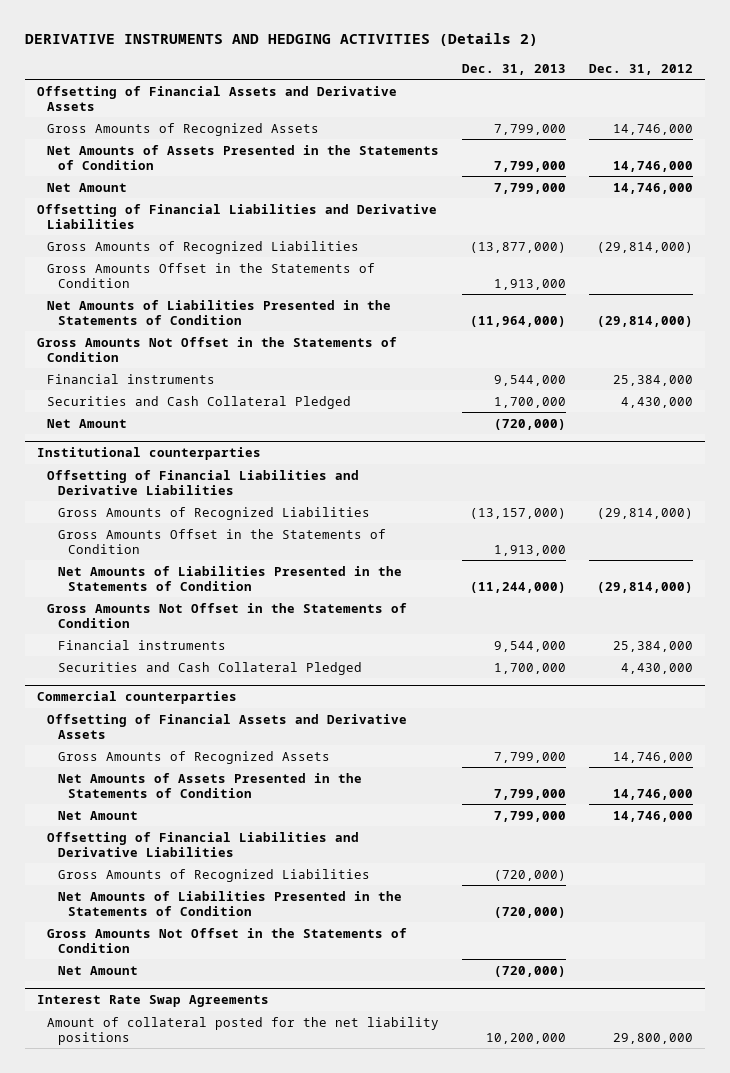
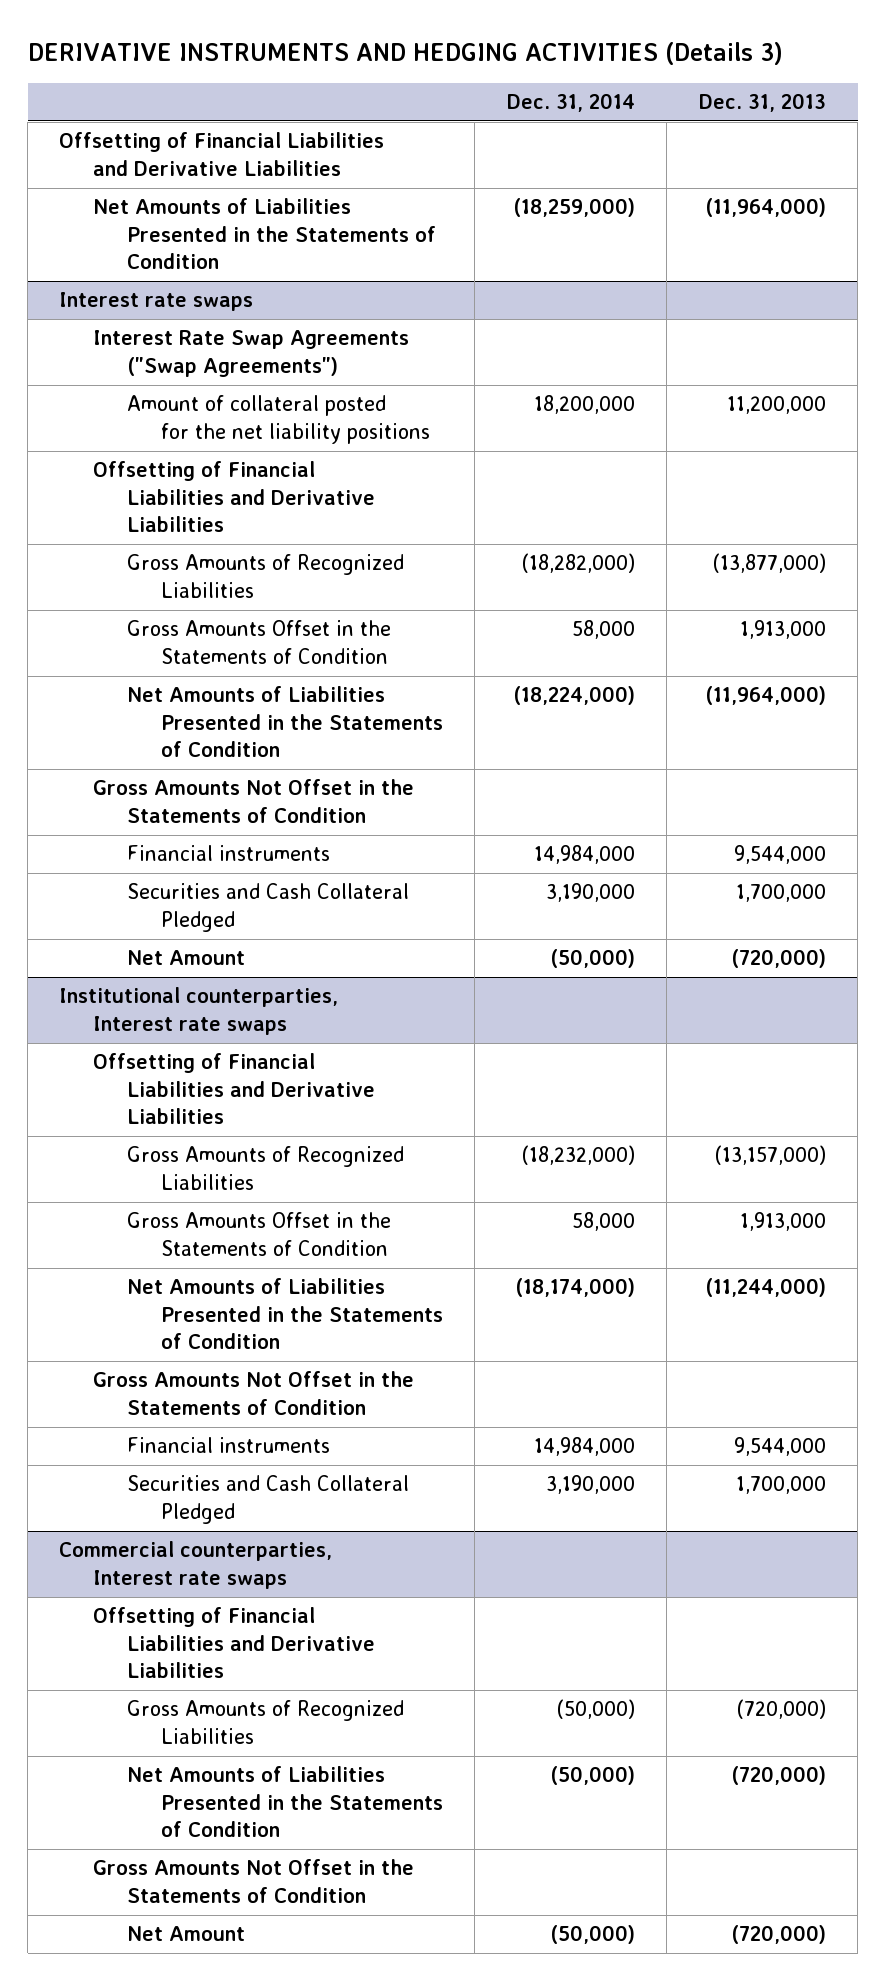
- DERIVATIVE INSTRUMENTS AND HEDGING ACTIVITIES (Details 2)
+ DERIVATIVE INSTRUMENTS AND HEDGING ACTIVITIES (Details 3)
- | Dec. 31, 2013 | Dec. 31, 2012
+ | Dec. 31, 2014 | Dec. 31, 2013
- Offsetting of Financial Assets and Derivative Assets
- Gross Amounts of Recognized Assets | 7,799,000 | 14,746,000
- Net Amounts of Assets Presented in the Statements of Condition | 7,799,000 | 14,746,000
- Net Amount | 7,799,000 | 14,746,000
+ Net Amounts of Liabilities Presented in the Statements of Condition | (18,259,000) | (11,964,000)
+ Interest rate swaps
+ Interest Rate Swap Agreements ("Swap Agreements")
+ Amount of collateral posted for the net liability positions | 18,200,000 | 11,200,000
+ Offsetting of Financial Liabilities and Derivative Liabilities
- Institutional counterparties
+ Institutional counterparties, Interest rate swaps
- Commercial counterparties
- Offsetting of Financial Assets and Derivative Assets
- Gross Amounts of Recognized Assets | 7,799,000 | 14,746,000
- Net Amounts of Assets Presented in the Statements of Condition | 7,799,000 | 14,746,000
- Net Amount | 7,799,000 | 14,746,000
+ Commercial counterparties, Interest rate swaps
- Interest Rate Swap Agreements
- Amount of collateral posted for the net liability positions | 10,200,000 | 29,800,000

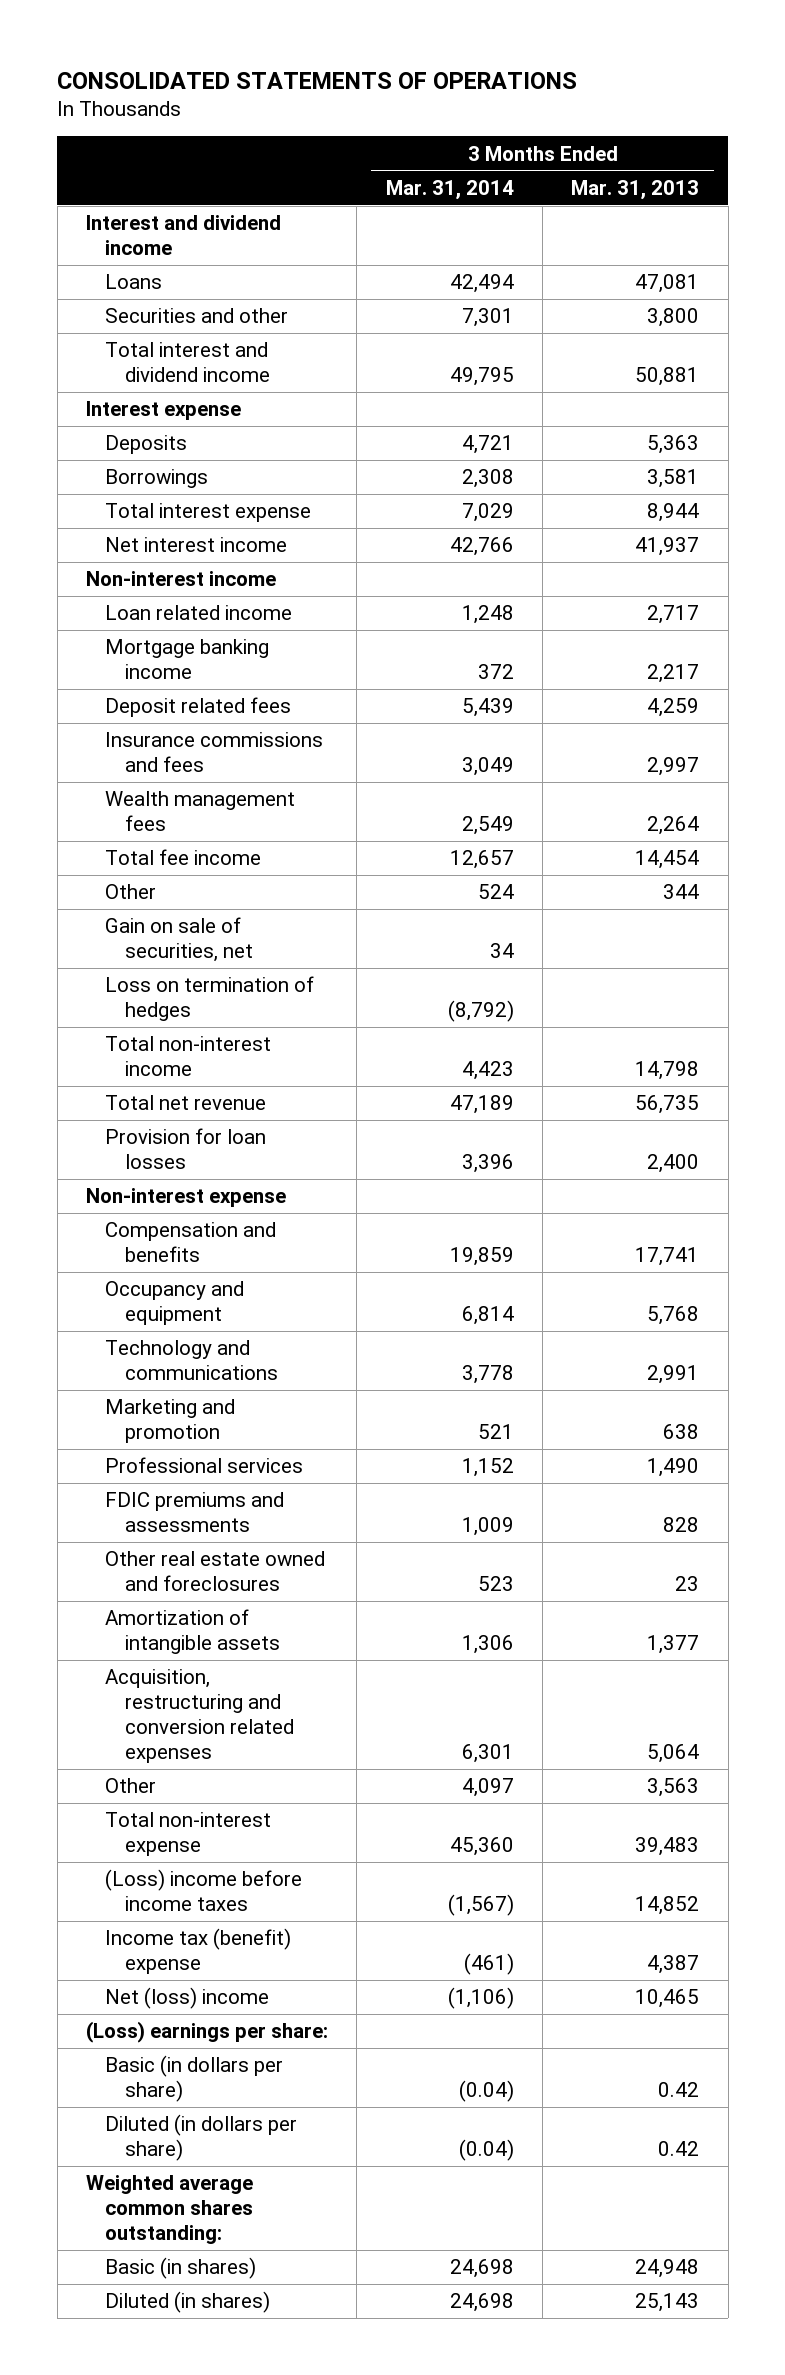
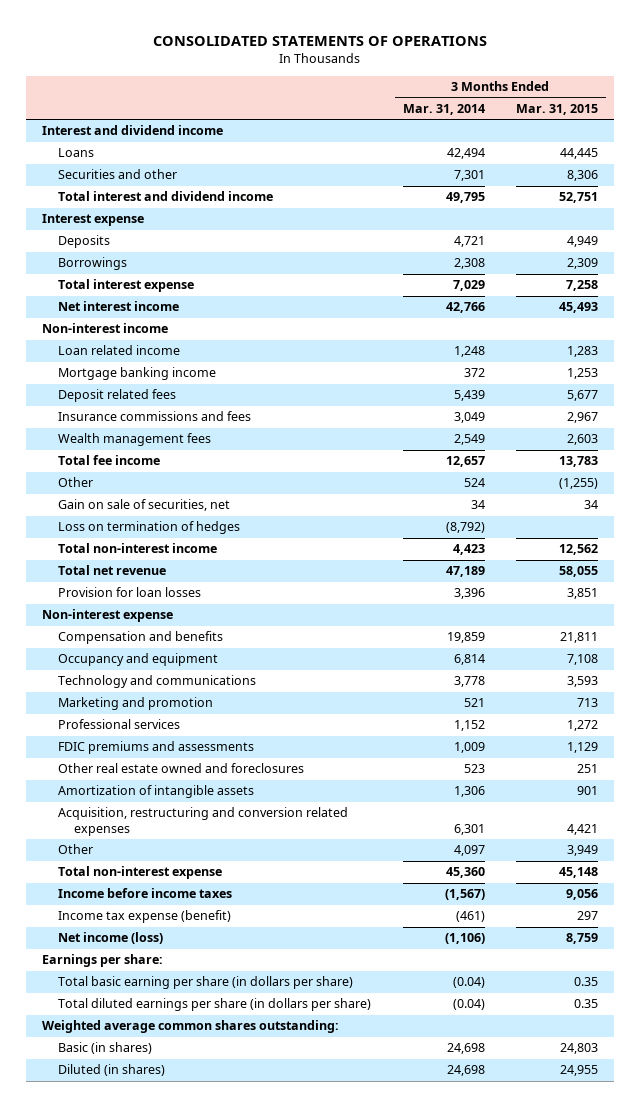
- | 3 Months Ended Mar. 31, 2014 | 3 Months Ended Mar. 31, 2013
+ | 3 Months Ended Mar. 31, 2014 | 3 Months Ended Mar. 31, 2015
- (Loss) income before income taxes | (1,567) | 14,852
- Income tax (benefit) expense | (461) | 4,387
- Net (loss) income | (1,106) | 10,465
- (Loss) earnings per share:
- Basic (in dollars per share) | (0.04) | 0.42
- Diluted (in dollars per share) | (0.04) | 0.42
+ Income before income taxes | (1,567) | 9,056
+ Income tax expense (benefit) | (461) | 297
+ Net income (loss) | (1,106) | 8,759
+ Earnings per share:
+ Total basic earning per share (in dollars per share) | (0.04) | 0.35
+ Total diluted earnings per share (in dollars per share) | (0.04) | 0.35

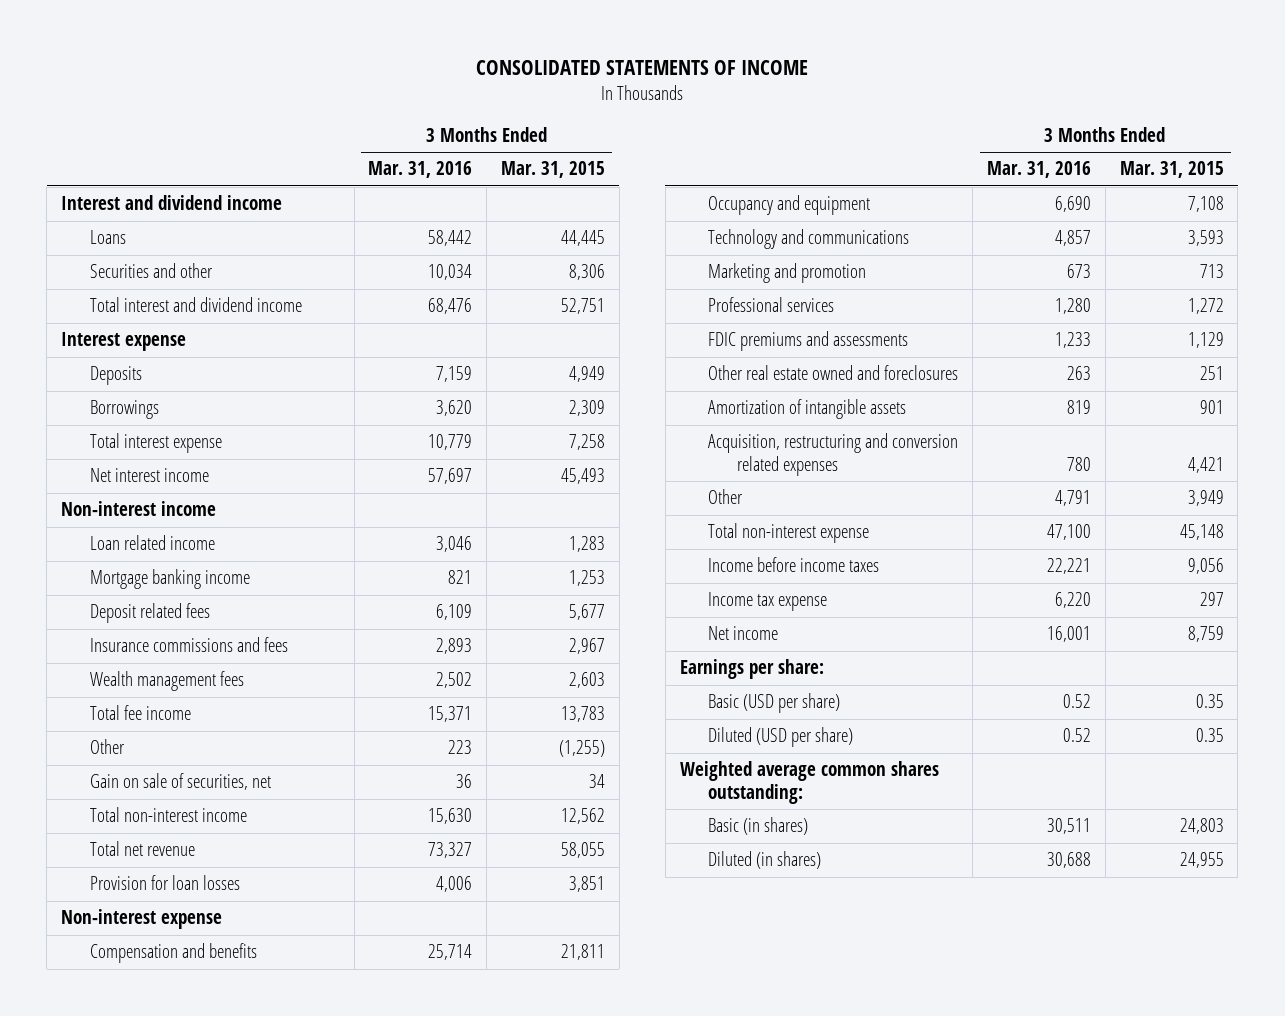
- CONSOLIDATED STATEMENTS OF OPERATIONS
+ CONSOLIDATED STATEMENTS OF INCOME
- | 3 Months Ended Mar. 31, 2014 | 3 Months Ended Mar. 31, 2015
+ | 3 Months Ended Mar. 31, 2016 | 3 Months Ended Mar. 31, 2015
- Loss on termination of hedges | (8,792) |
- Income tax expense (benefit) | (461) | 297
- Net income (loss) | (1,106) | 8,759
+ Income tax expense | 6,220 | 297
+ Net income | 16,001 | 8,759
- Total basic earning per share (in dollars per share) | (0.04) | 0.35
- Total diluted earnings per share (in dollars per share) | (0.04) | 0.35
+ Basic (USD per share) | 0.52 | 0.35
+ Diluted (USD per share) | 0.52 | 0.35

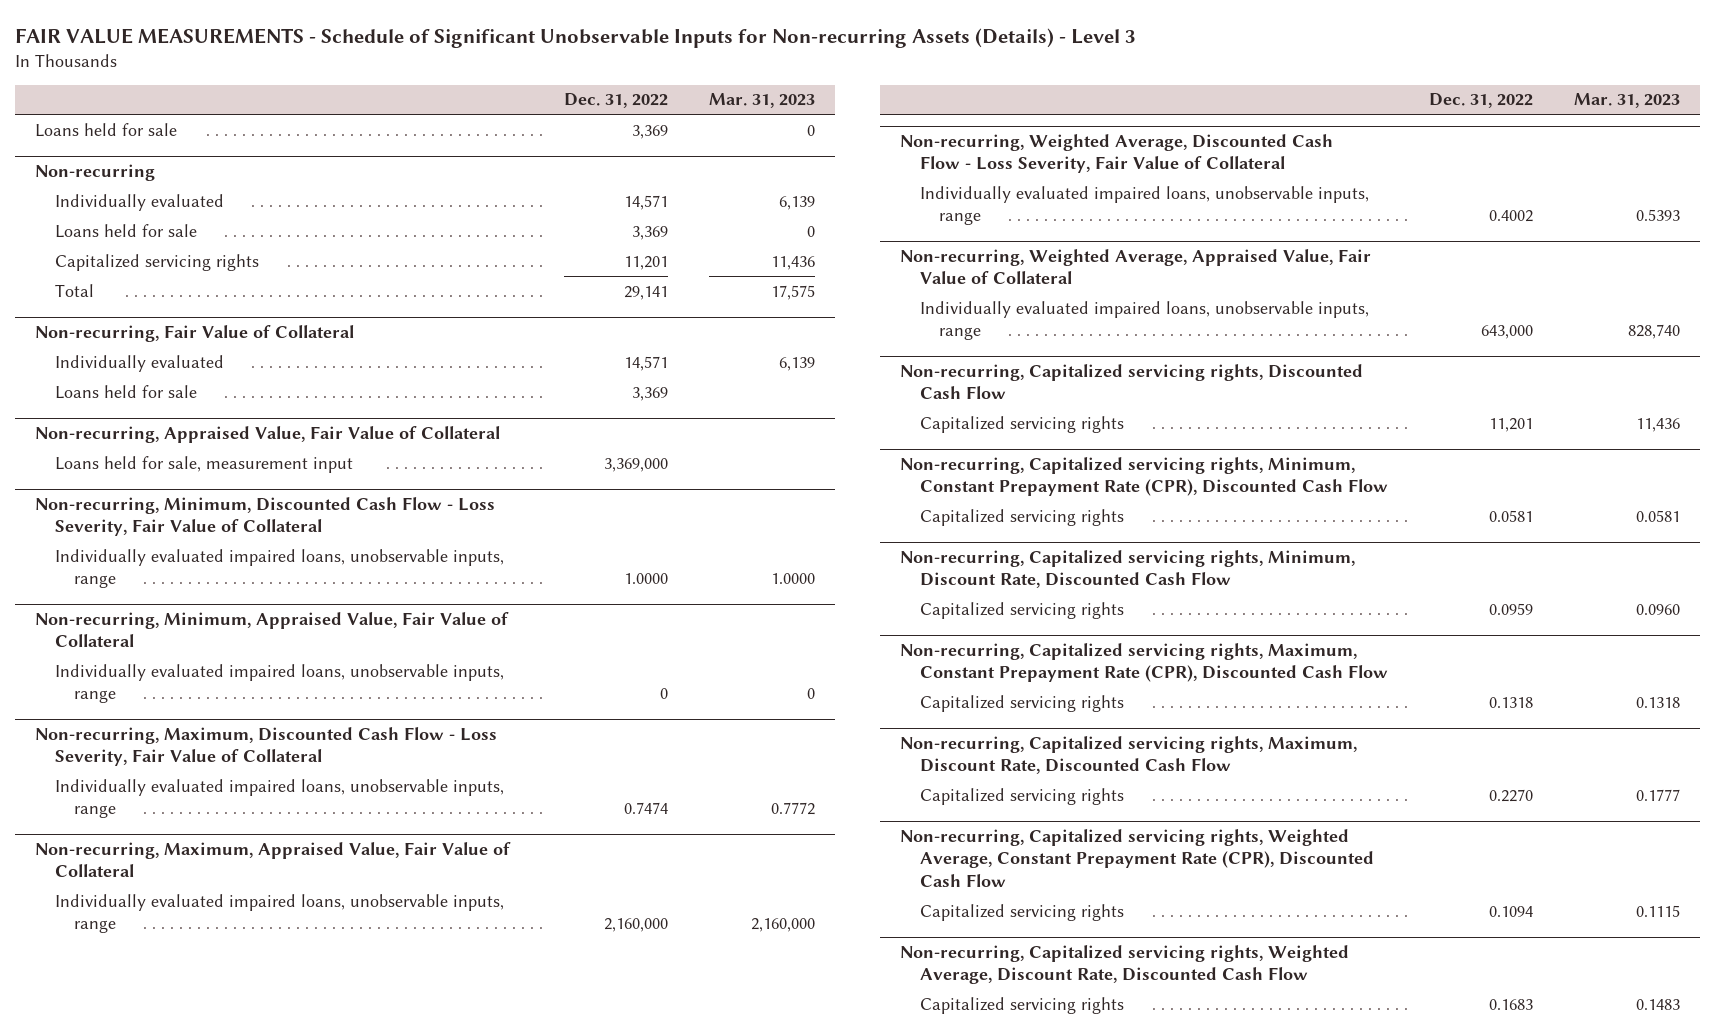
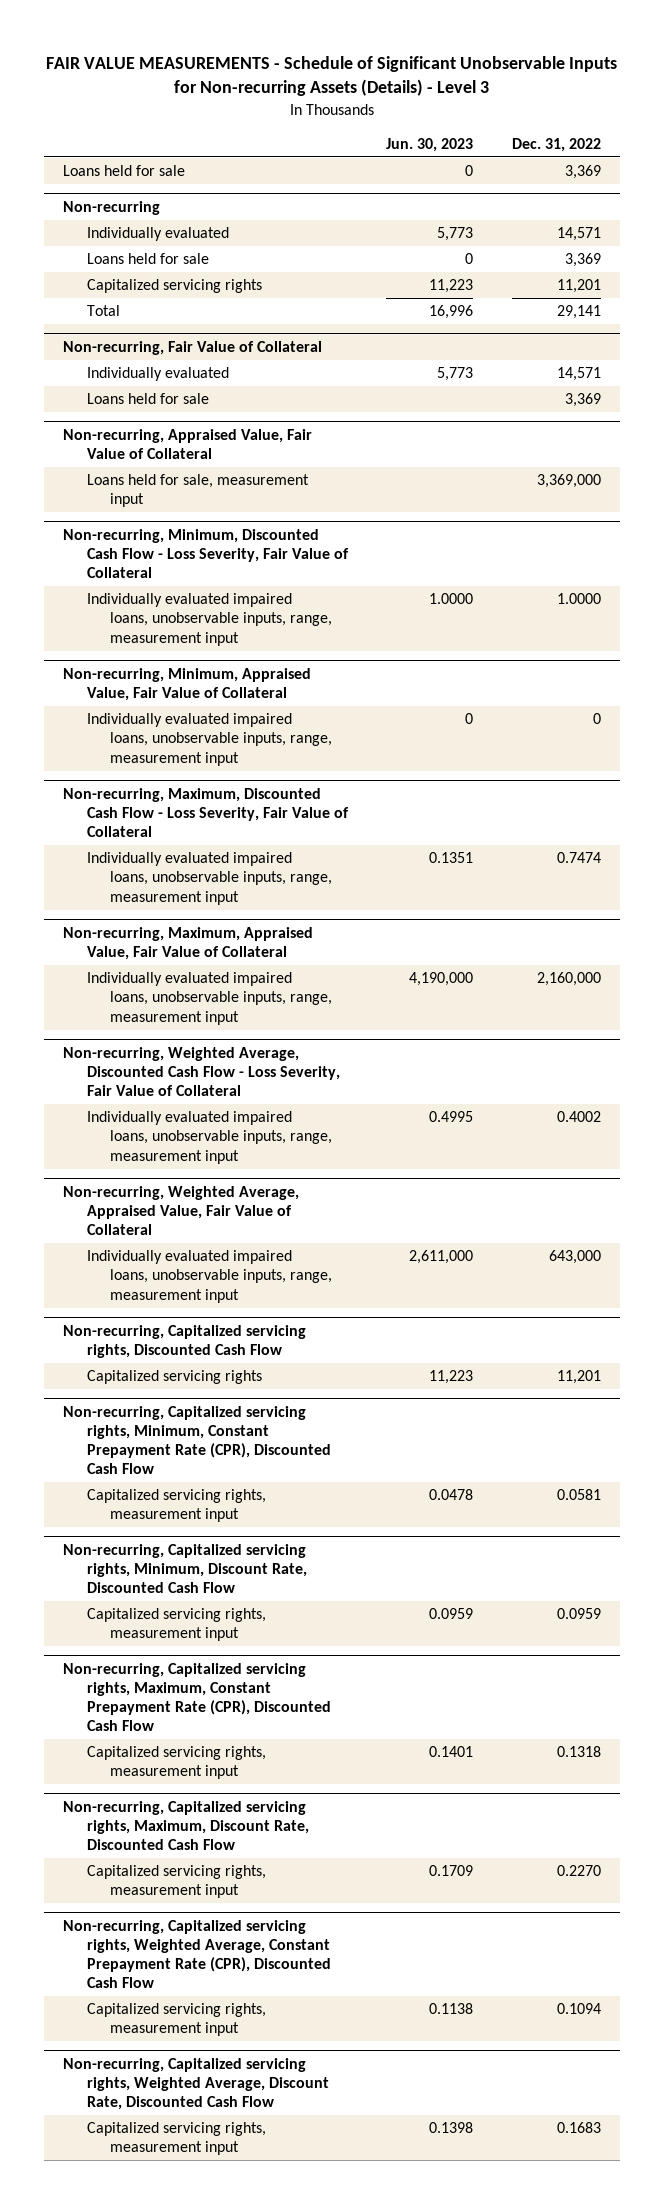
- | Dec. 31, 2022 | Mar. 31, 2023
+ | Jun. 30, 2023 | Dec. 31, 2022
@ Non-recurring, Minimum, Discounted Cash Flow - Loss Severity, Fair Value of Collateral
- Individually evaluated impaired loans, unobservable inputs, range | 1.0000 | 1.0000
+ Individually evaluated impaired loans, unobservable inputs, range, measurement input | 1.0000 | 1.0000
@ Non-recurring, Minimum, Appraised Value, Fair Value of Collateral
- Individually evaluated impaired loans, unobservable inputs, range | 0 | 0
+ Individually evaluated impaired loans, unobservable inputs, range, measurement input | 0 | 0
@ Non-recurring, Maximum, Discounted Cash Flow - Loss Severity, Fair Value of Collateral
- Individually evaluated impaired loans, unobservable inputs, range | 0.7474 | 0.7772
+ Individually evaluated impaired loans, unobservable inputs, range, measurement input | 0.1351 | 0.7474
@ Non-recurring, Maximum, Appraised Value, Fair Value of Collateral
- Individually evaluated impaired loans, unobservable inputs, range | 2,160,000 | 2,160,000
+ Individually evaluated impaired loans, unobservable inputs, range, measurement input | 4,190,000 | 2,160,000
@ Non-recurring, Weighted Average, Discounted Cash Flow - Loss Severity, Fair Value of Collateral
- Individually evaluated impaired loans, unobservable inputs, range | 0.4002 | 0.5393
+ Individually evaluated impaired loans, unobservable inputs, range, measurement input | 0.4995 | 0.4002
@ Non-recurring, Weighted Average, Appraised Value, Fair Value of Collateral
- Individually evaluated impaired loans, unobservable inputs, range | 643,000 | 828,740
+ Individually evaluated impaired loans, unobservable inputs, range, measurement input | 2,611,000 | 643,000
@ Non-recurring, Capitalized servicing rights, Minimum, Constant Prepayment Rate (CPR), Discounted Cash Flow
- Capitalized servicing rights | 0.0581 | 0.0581
+ Capitalized servicing rights, measurement input | 0.0478 | 0.0581
@ Non-recurring, Capitalized servicing rights, Minimum, Discount Rate, Discounted Cash Flow
- Capitalized servicing rights | 0.0959 | 0.0960
+ Capitalized servicing rights, measurement input | 0.0959 | 0.0959
@ Non-recurring, Capitalized servicing rights, Maximum, Constant Prepayment Rate (CPR), Discounted Cash Flow
- Capitalized servicing rights | 0.1318 | 0.1318
+ Capitalized servicing rights, measurement input | 0.1401 | 0.1318
@ Non-recurring, Capitalized servicing rights, Maximum, Discount Rate, Discounted Cash Flow
- Capitalized servicing rights | 0.2270 | 0.1777
+ Capitalized servicing rights, measurement input | 0.1709 | 0.2270
@ Non-recurring, Capitalized servicing rights, Weighted Average, Constant Prepayment Rate (CPR), Discounted Cash Flow
- Capitalized servicing rights | 0.1094 | 0.1115
+ Capitalized servicing rights, measurement input | 0.1138 | 0.1094
@ Non-recurring, Capitalized servicing rights, Weighted Average, Discount Rate, Discounted Cash Flow
- Capitalized servicing rights | 0.1683 | 0.1483
+ Capitalized servicing rights, measurement input | 0.1398 | 0.1683

